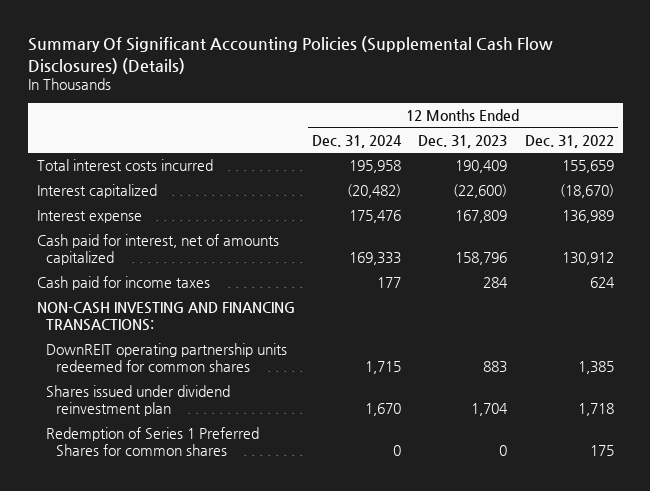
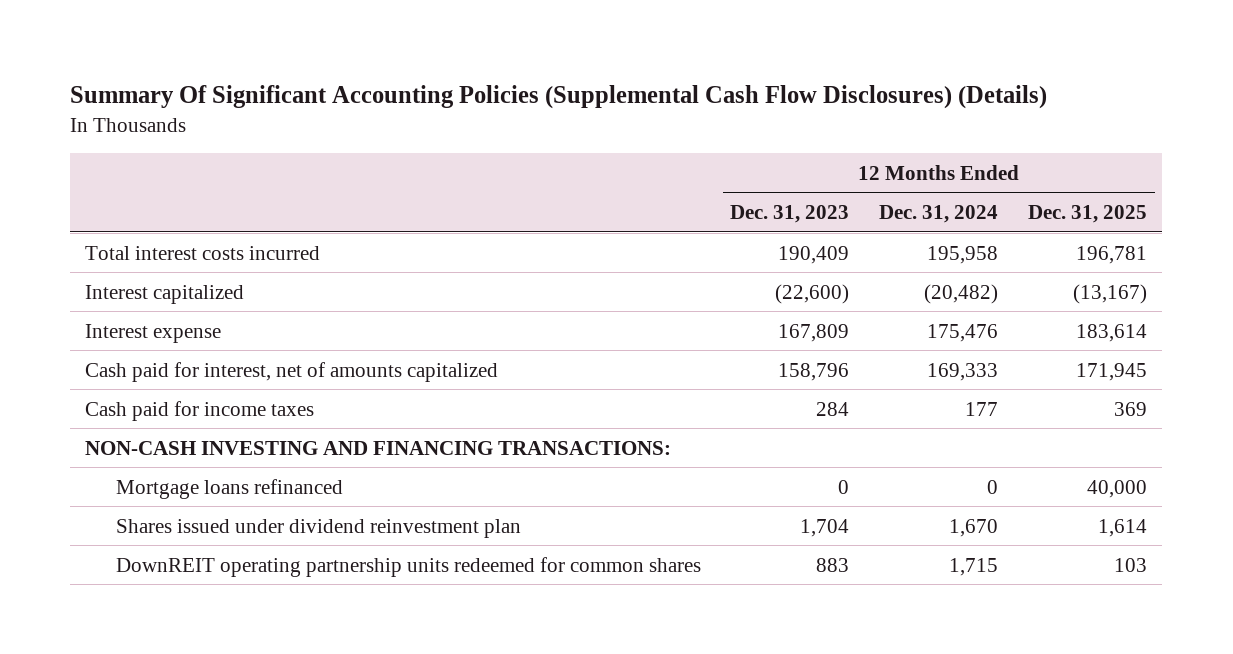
- | 12 Months Ended Dec. 31, 2024 | 12 Months Ended Dec. 31, 2023 | 12 Months Ended Dec. 31, 2022
+ | 12 Months Ended Dec. 31, 2023 | 12 Months Ended Dec. 31, 2024 | 12 Months Ended Dec. 31, 2025
+ Mortgage loans refinanced | 0 | 0 | 40,000
- Redemption of Series 1 Preferred Shares for common shares | 0 | 0 | 175
moved down: DownREIT operating partnership units redeemed for common shares | 883 | 1,715 | 103

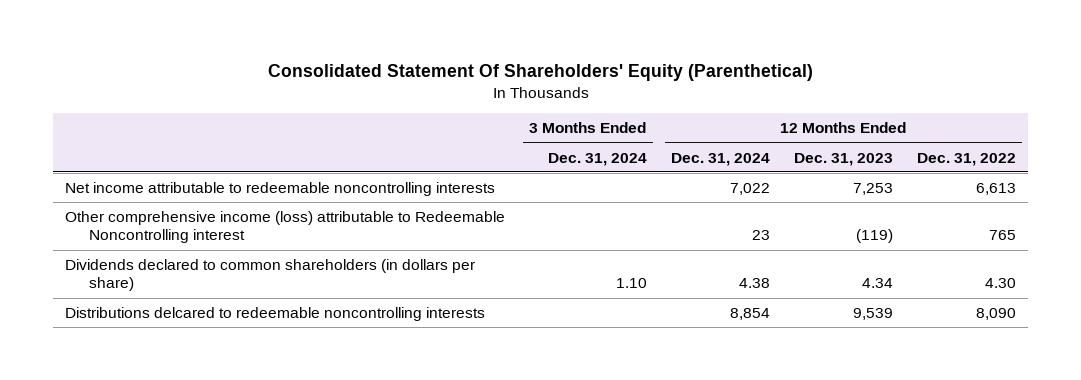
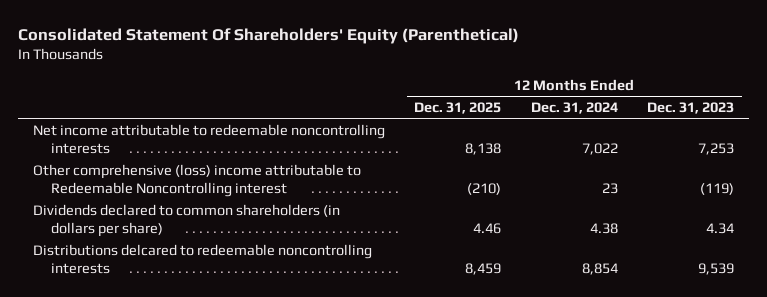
- | 3 Months Ended Dec. 31, 2024 | 12 Months Ended Dec. 31, 2024 | 12 Months Ended Dec. 31, 2023 | 12 Months Ended Dec. 31, 2022
+ | 12 Months Ended Dec. 31, 2025 | 12 Months Ended Dec. 31, 2024 | 12 Months Ended Dec. 31, 2023
- Other comprehensive income (loss) attributable to Redeemable Noncontrolling interest | | 23 | (119) | 765
+ Other comprehensive (loss) income attributable to Redeemable Noncontrolling interest | (210) | 23 | (119)

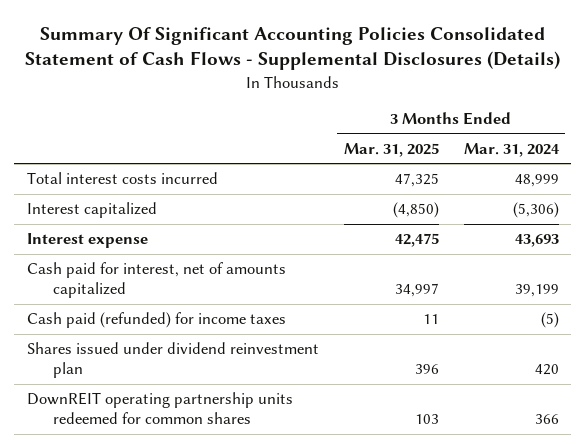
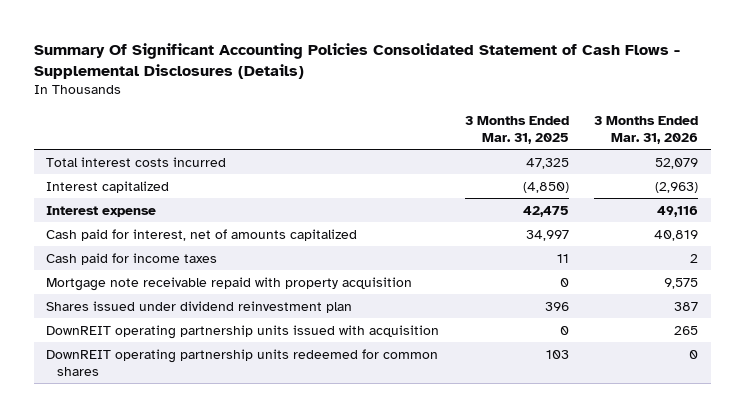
- | 3 Months Ended Mar. 31, 2025 | 3 Months Ended Mar. 31, 2024
+ | 3 Months Ended Mar. 31, 2025 | 3 Months Ended Mar. 31, 2026
- Cash paid (refunded) for income taxes | 11 | (5)
+ Cash paid for income taxes | 11 | 2
+ Mortgage note receivable repaid with property acquisition | 0 | 9,575
+ DownREIT operating partnership units issued with acquisition | 0 | 265

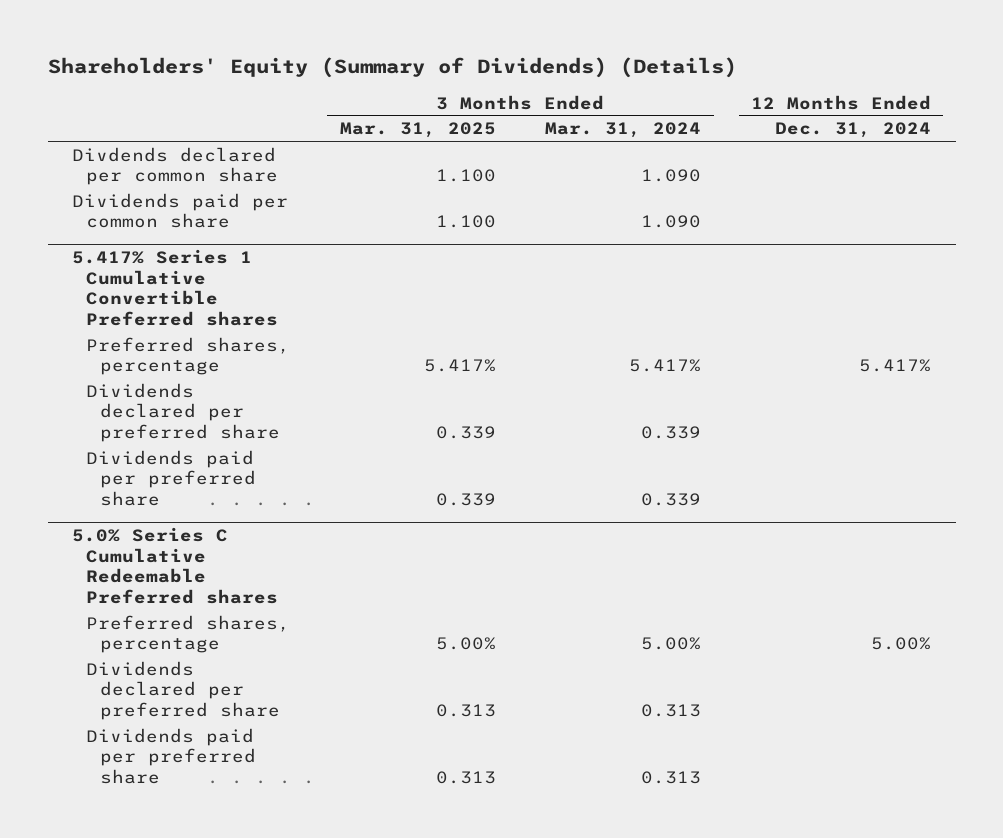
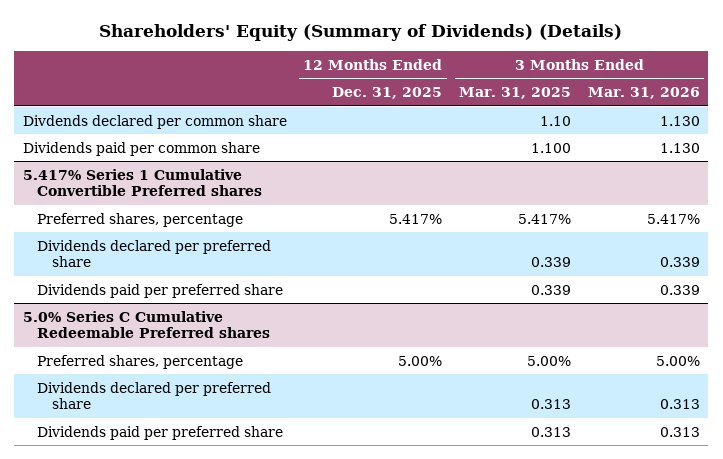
- | 3 Months Ended Mar. 31, 2025 | 3 Months Ended Mar. 31, 2024 | 12 Months Ended Dec. 31, 2024
+ | 12 Months Ended Dec. 31, 2025 | 3 Months Ended Mar. 31, 2025 | 3 Months Ended Mar. 31, 2026
- Divdends declared per common share | 1.100 | 1.090 |
+ Divdends declared per common share | | 1.10 | 1.130

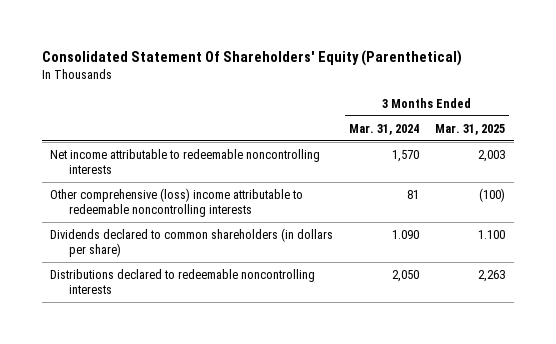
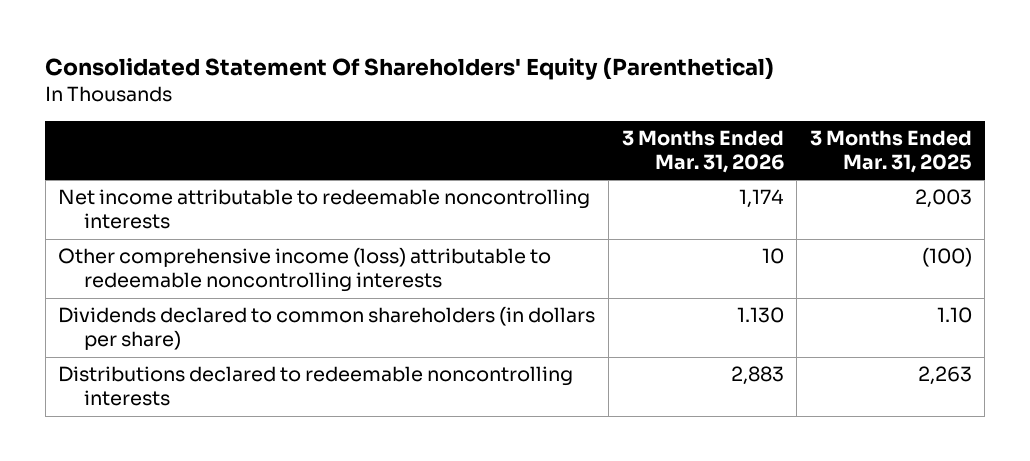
- | 3 Months Ended Mar. 31, 2024 | 3 Months Ended Mar. 31, 2025
+ | 3 Months Ended Mar. 31, 2026 | 3 Months Ended Mar. 31, 2025
- Other comprehensive (loss) income attributable to redeemable noncontrolling interests | 81 | (100)
- Dividends declared to common shareholders (in dollars per share) | 1.090 | 1.100
+ Other comprehensive income (loss) attributable to redeemable noncontrolling interests | 10 | (100)
+ Dividends declared to common shareholders (in dollars per share) | 1.130 | 1.10

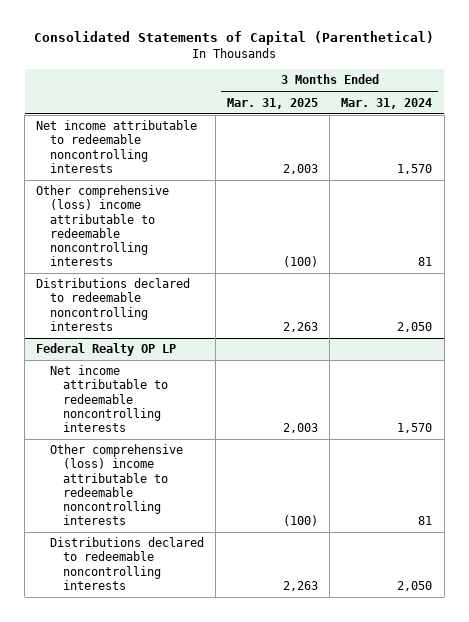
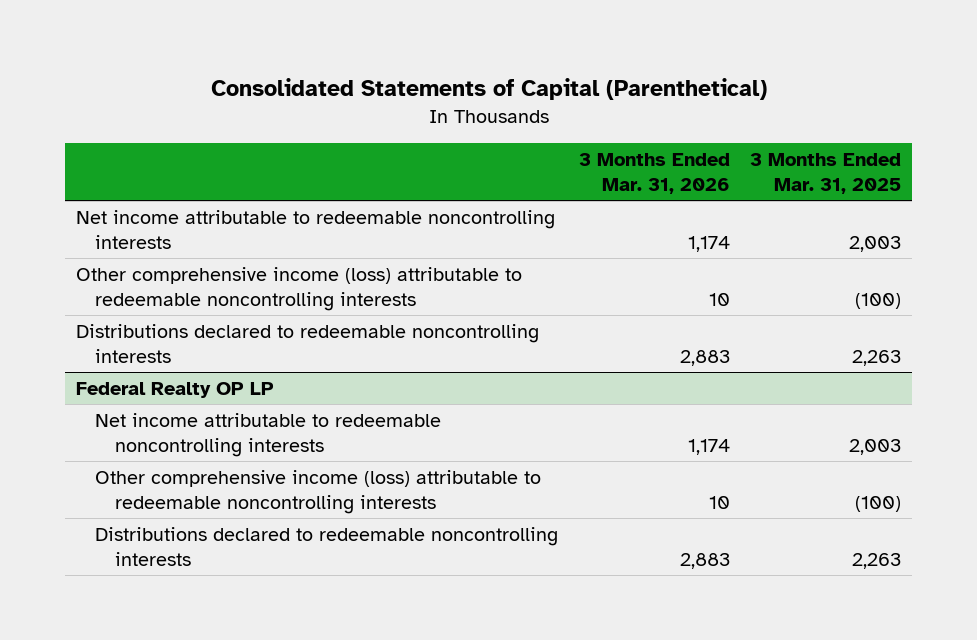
- | 3 Months Ended Mar. 31, 2025 | 3 Months Ended Mar. 31, 2024
+ | 3 Months Ended Mar. 31, 2026 | 3 Months Ended Mar. 31, 2025
- Other comprehensive (loss) income attributable to redeemable noncontrolling interests | (100) | 81
+ Other comprehensive income (loss) attributable to redeemable noncontrolling interests | 10 | (100)
@ Federal Realty OP LP
- Other comprehensive (loss) income attributable to redeemable noncontrolling interests | (100) | 81
+ Other comprehensive income (loss) attributable to redeemable noncontrolling interests | 10 | (100)

